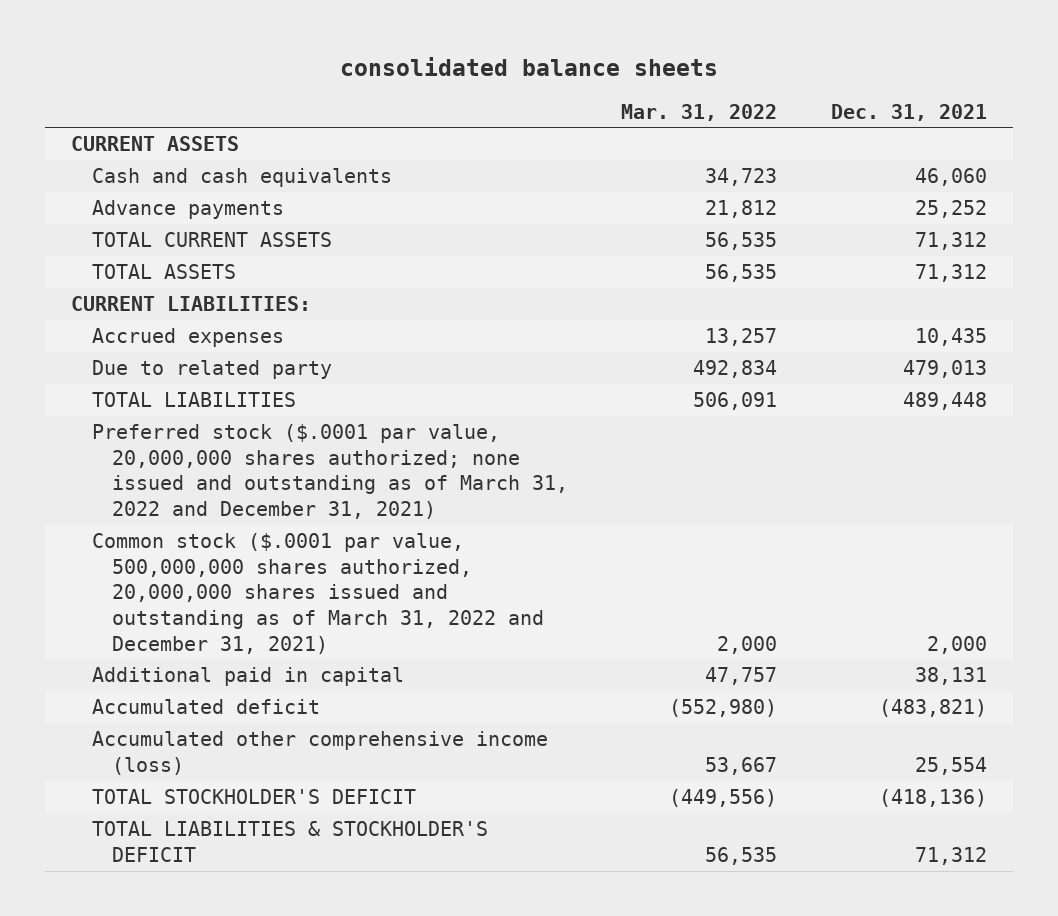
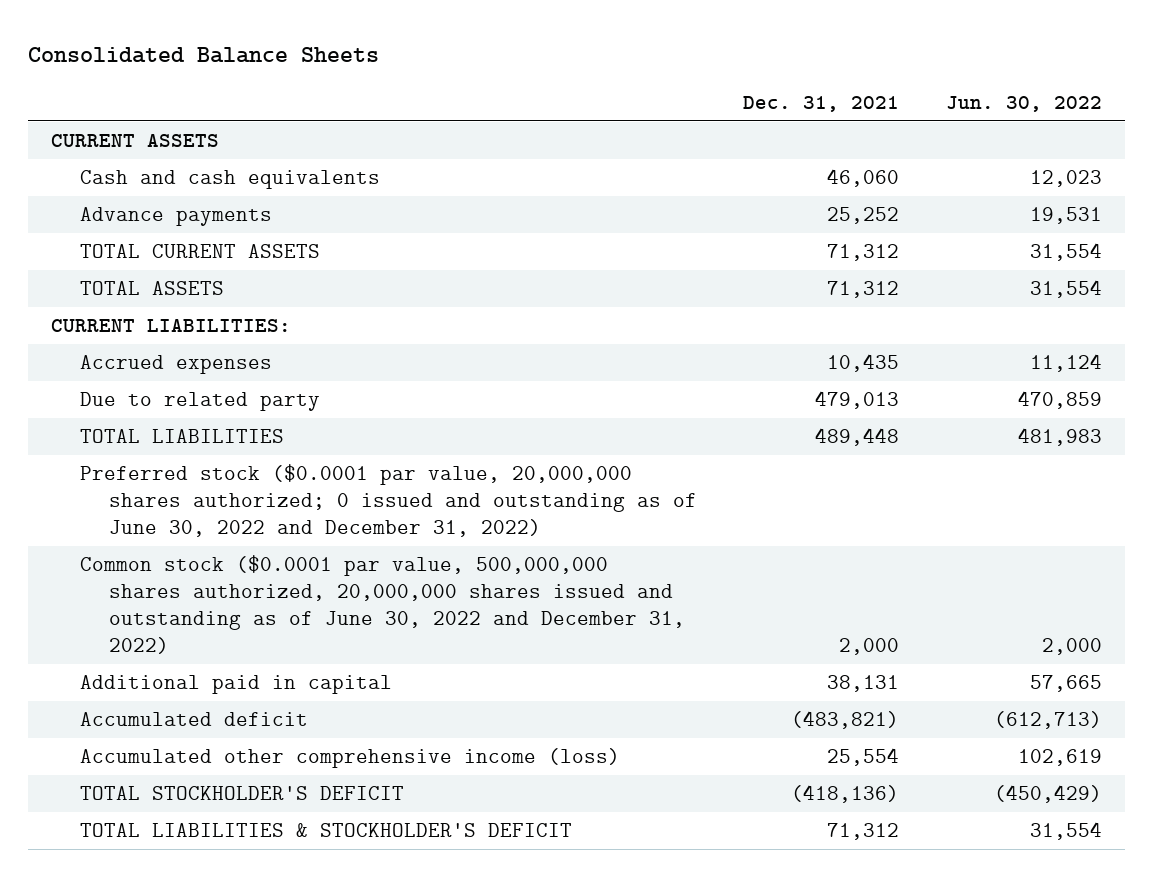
- consolidated balance sheets
+ Consolidated Balance Sheets
- | Mar. 31, 2022 | Dec. 31, 2021
+ | Dec. 31, 2021 | Jun. 30, 2022
- Preferred stock ($.0001 par value, 20,000,000 shares authorized; none issued and outstanding as of March 31, 2022 and December 31, 2021)
- Common stock ($.0001 par value, 500,000,000 shares authorized, 20,000,000 shares issued and outstanding as of March 31, 2022 and December 31, 2021) | 2,000 | 2,000
+ Preferred stock ($0.0001 par value, 20,000,000 shares authorized; 0 issued and outstanding as of June 30, 2022 and December 31, 2022)
+ Common stock ($0.0001 par value, 500,000,000 shares authorized, 20,000,000 shares issued and outstanding as of June 30, 2022 and December 31, 2022) | 2,000 | 2,000

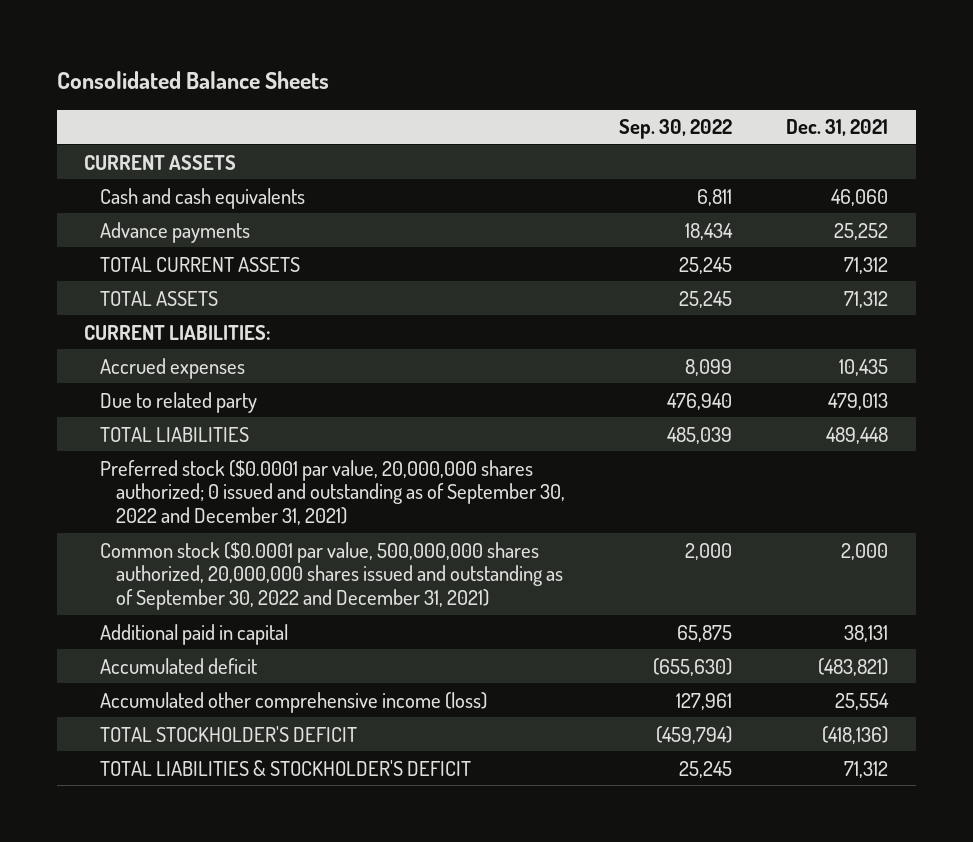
- | Dec. 31, 2021 | Jun. 30, 2022
+ | Sep. 30, 2022 | Dec. 31, 2021
- Preferred stock ($0.0001 par value, 20,000,000 shares authorized; 0 issued and outstanding as of June 30, 2022 and December 31, 2022)
- Common stock ($0.0001 par value, 500,000,000 shares authorized, 20,000,000 shares issued and outstanding as of June 30, 2022 and December 31, 2022) | 2,000 | 2,000
+ Preferred stock ($0.0001 par value, 20,000,000 shares authorized; 0 issued and outstanding as of September 30, 2022 and December 31, 2021)
+ Common stock ($0.0001 par value, 500,000,000 shares authorized, 20,000,000 shares issued and outstanding as of September 30, 2022 and December 31, 2021) | 2,000 | 2,000

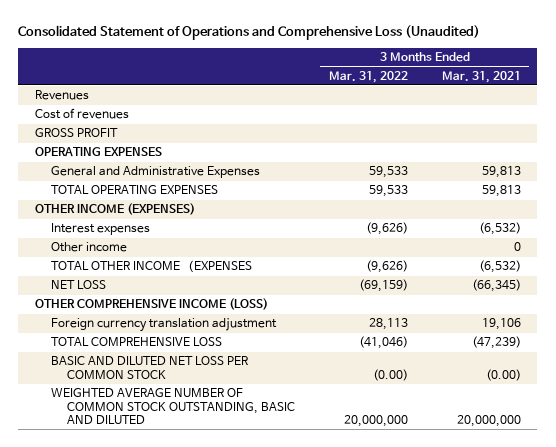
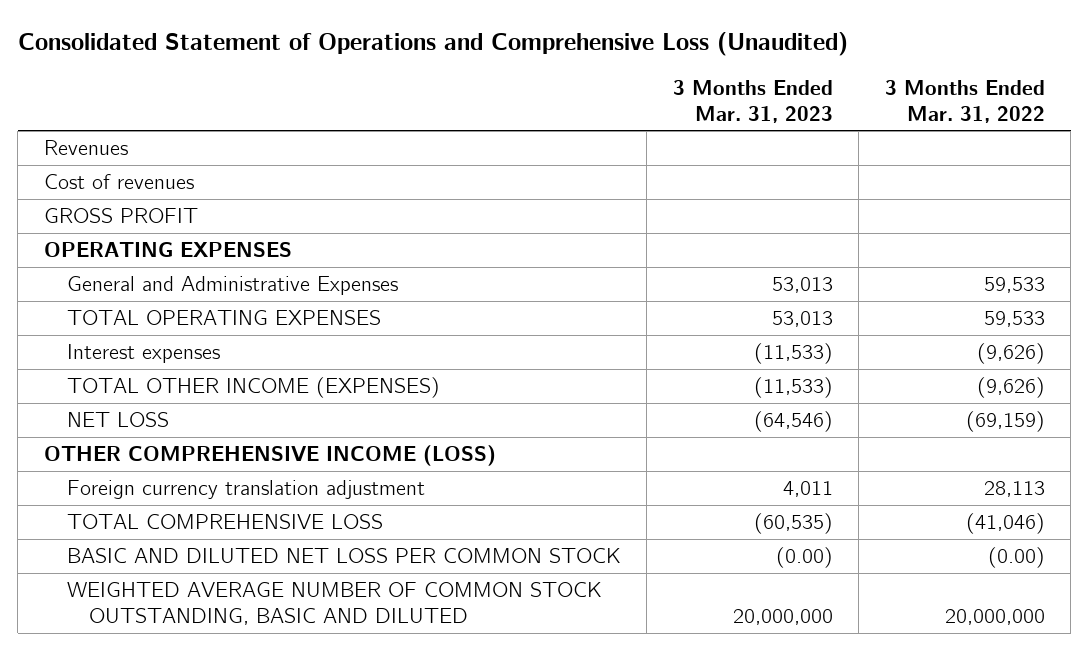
- | 3 Months Ended Mar. 31, 2022 | 3 Months Ended Mar. 31, 2021
+ | 3 Months Ended Mar. 31, 2023 | 3 Months Ended Mar. 31, 2022
- OTHER INCOME (EXPENSES)
- Other income | | 0
- TOTAL OTHER INCOME （EXPENSES | (9,626) | (6,532)
+ TOTAL OTHER INCOME (EXPENSES) | (11,533) | (9,626)

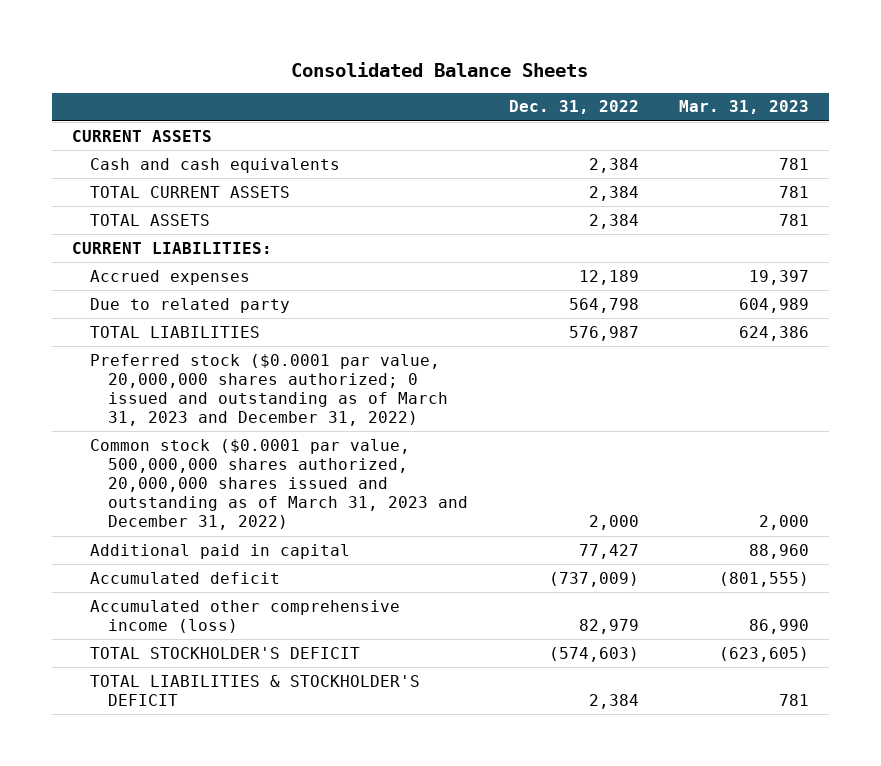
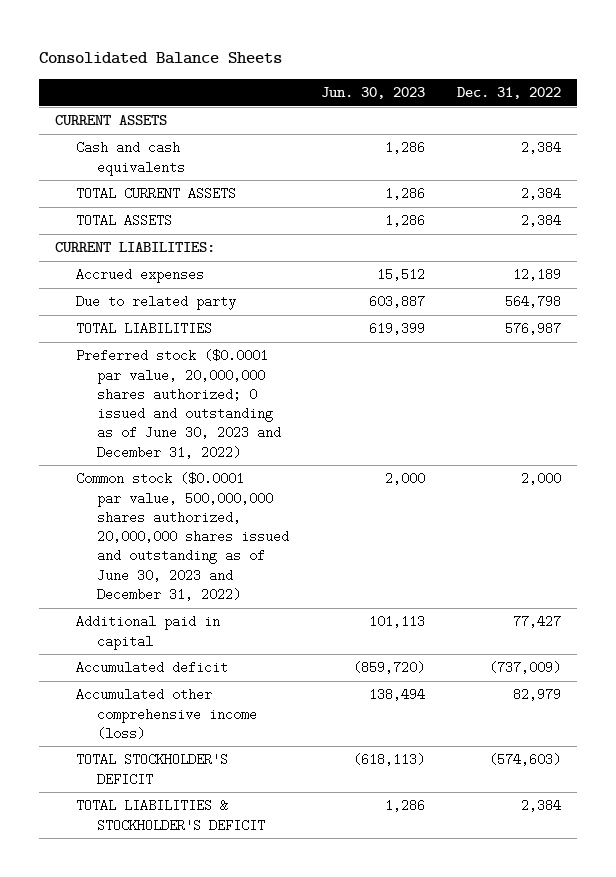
- | Dec. 31, 2022 | Mar. 31, 2023
+ | Jun. 30, 2023 | Dec. 31, 2022
- Preferred stock ($0.0001 par value, 20,000,000 shares authorized; 0 issued and outstanding as of March 31, 2023 and December 31, 2022)
- Common stock ($0.0001 par value, 500,000,000 shares authorized, 20,000,000 shares issued and outstanding as of March 31, 2023 and December 31, 2022) | 2,000 | 2,000
+ Preferred stock ($0.0001 par value, 20,000,000 shares authorized; 0 issued and outstanding as of June 30, 2023 and December 31, 2022)
+ Common stock ($0.0001 par value, 500,000,000 shares authorized, 20,000,000 shares issued and outstanding as of June 30, 2023 and December 31, 2022) | 2,000 | 2,000

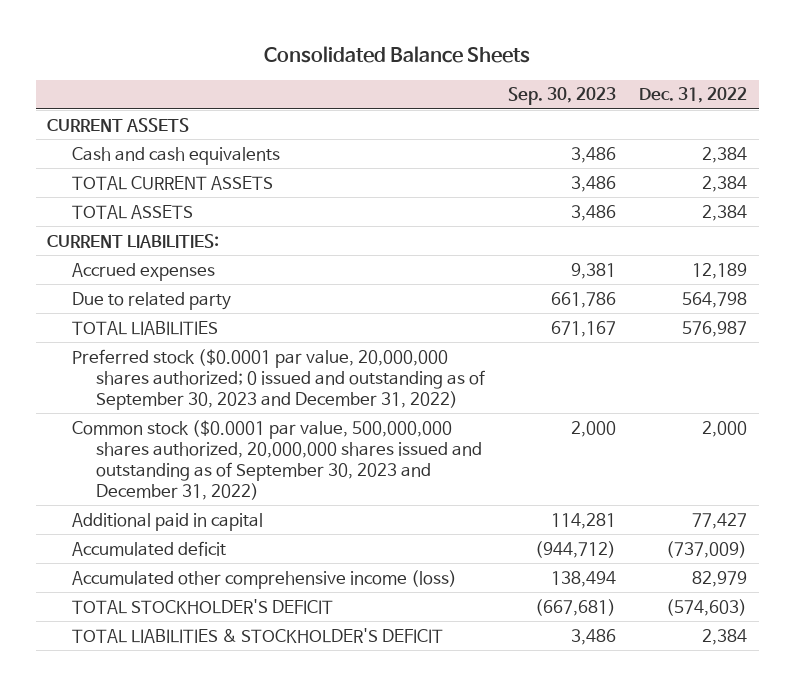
- | Jun. 30, 2023 | Dec. 31, 2022
+ | Sep. 30, 2023 | Dec. 31, 2022
- Preferred stock ($0.0001 par value, 20,000,000 shares authorized; 0 issued and outstanding as of June 30, 2023 and December 31, 2022)
- Common stock ($0.0001 par value, 500,000,000 shares authorized, 20,000,000 shares issued and outstanding as of June 30, 2023 and December 31, 2022) | 2,000 | 2,000
+ Preferred stock ($0.0001 par value, 20,000,000 shares authorized; 0 issued and outstanding as of September 30, 2023 and December 31, 2022)
+ Common stock ($0.0001 par value, 500,000,000 shares authorized, 20,000,000 shares issued and outstanding as of September 30, 2023 and December 31, 2022) | 2,000 | 2,000

